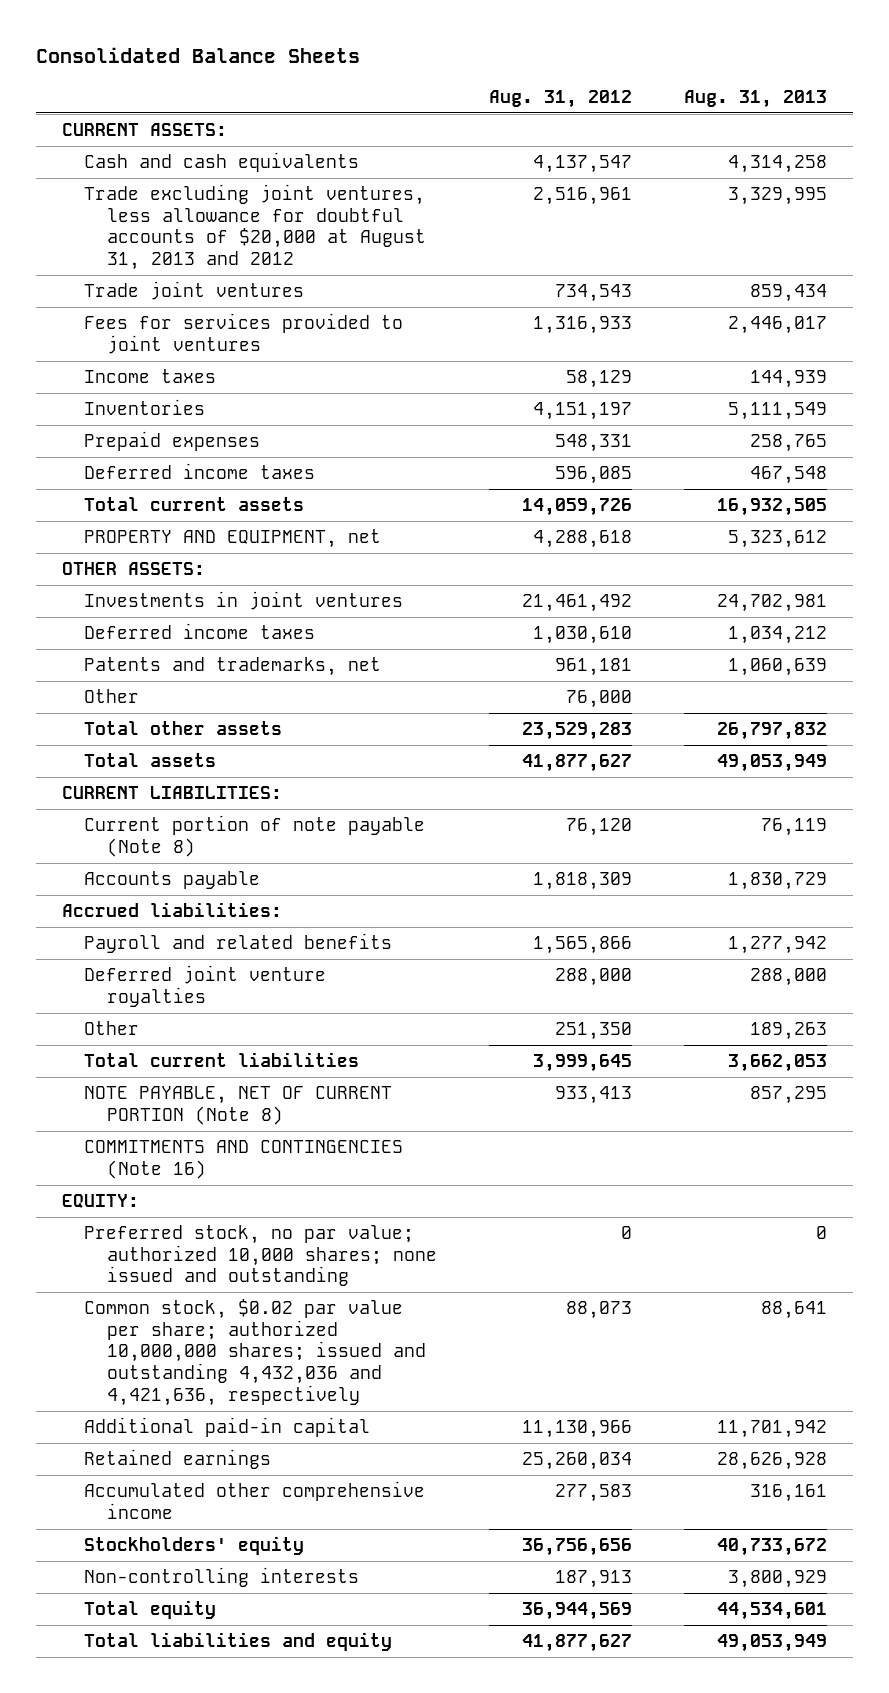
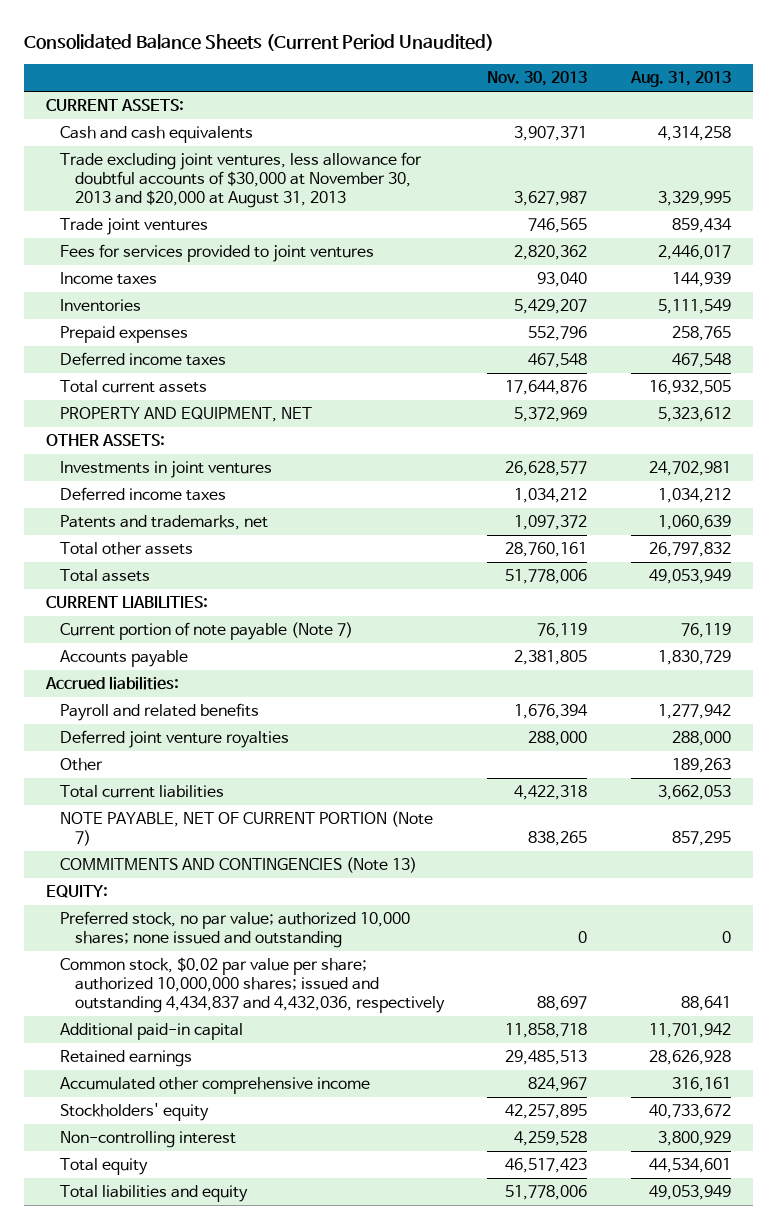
- Consolidated Balance Sheets
+ Consolidated Balance Sheets (Current Period Unaudited)
- | Aug. 31, 2012 | Aug. 31, 2013
+ | Nov. 30, 2013 | Aug. 31, 2013
- Trade excluding joint ventures, less allowance for doubtful accounts of $20,000 at August 31, 2013 and 2012 | 2,516,961 | 3,329,995
+ Trade excluding joint ventures, less allowance for doubtful accounts of $30,000 at November 30, 2013 and $20,000 at August 31, 2013 | 3,627,987 | 3,329,995
- PROPERTY AND EQUIPMENT, net | 4,288,618 | 5,323,612
+ PROPERTY AND EQUIPMENT, NET | 5,372,969 | 5,323,612
- Other | 76,000 |
- Current portion of note payable (Note 8) | 76,120 | 76,119
+ Current portion of note payable (Note 7) | 76,119 | 76,119
- NOTE PAYABLE, NET OF CURRENT PORTION (Note 8) | 933,413 | 857,295
- COMMITMENTS AND CONTINGENCIES (Note 16)
+ NOTE PAYABLE, NET OF CURRENT PORTION (Note 7) | 838,265 | 857,295
+ COMMITMENTS AND CONTINGENCIES (Note 13)
- Common stock, $0.02 par value per share; authorized 10,000,000 shares; issued and outstanding 4,432,036 and 4,421,636, respectively | 88,073 | 88,641
+ Common stock, $0.02 par value per share; authorized 10,000,000 shares; issued and outstanding 4,434,837 and 4,432,036, respectively | 88,697 | 88,641
- Non-controlling interests | 187,913 | 3,800,929
+ Non-controlling interest | 4,259,528 | 3,800,929

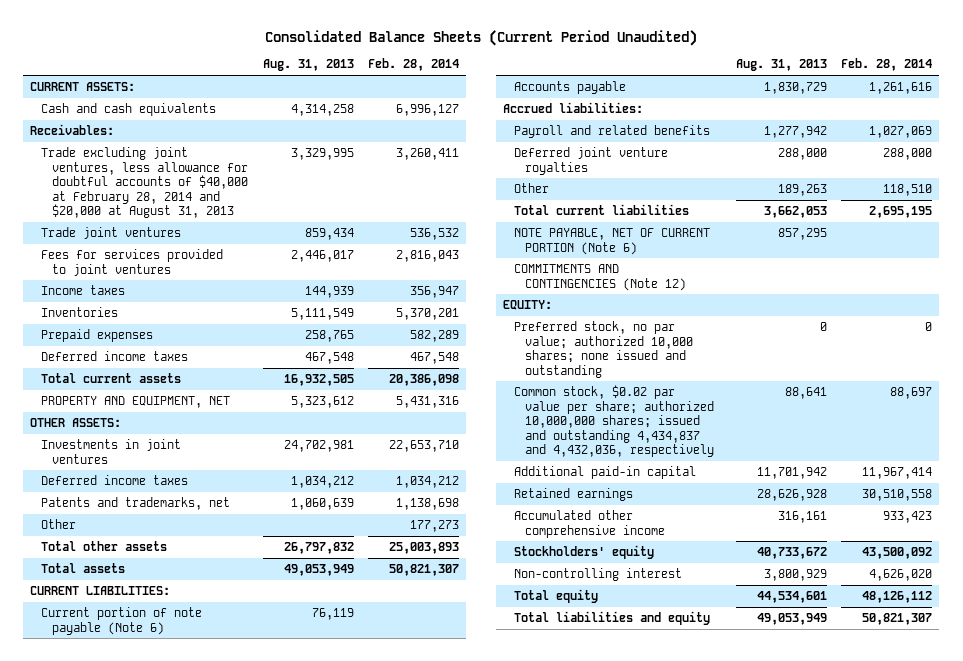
- | Nov. 30, 2013 | Aug. 31, 2013
+ | Aug. 31, 2013 | Feb. 28, 2014
- Trade excluding joint ventures, less allowance for doubtful accounts of $30,000 at November 30, 2013 and $20,000 at August 31, 2013 | 3,627,987 | 3,329,995
+ Receivables:
+ Trade excluding joint ventures, less allowance for doubtful accounts of $40,000 at February 28, 2014 and $20,000 at August 31, 2013 | 3,329,995 | 3,260,411
+ Other | | 177,273
- Current portion of note payable (Note 7) | 76,119 | 76,119
+ Current portion of note payable (Note 6) | 76,119 |
- NOTE PAYABLE, NET OF CURRENT PORTION (Note 7) | 838,265 | 857,295
- COMMITMENTS AND CONTINGENCIES (Note 13)
+ NOTE PAYABLE, NET OF CURRENT PORTION (Note 6) | 857,295 |
+ COMMITMENTS AND CONTINGENCIES (Note 12)

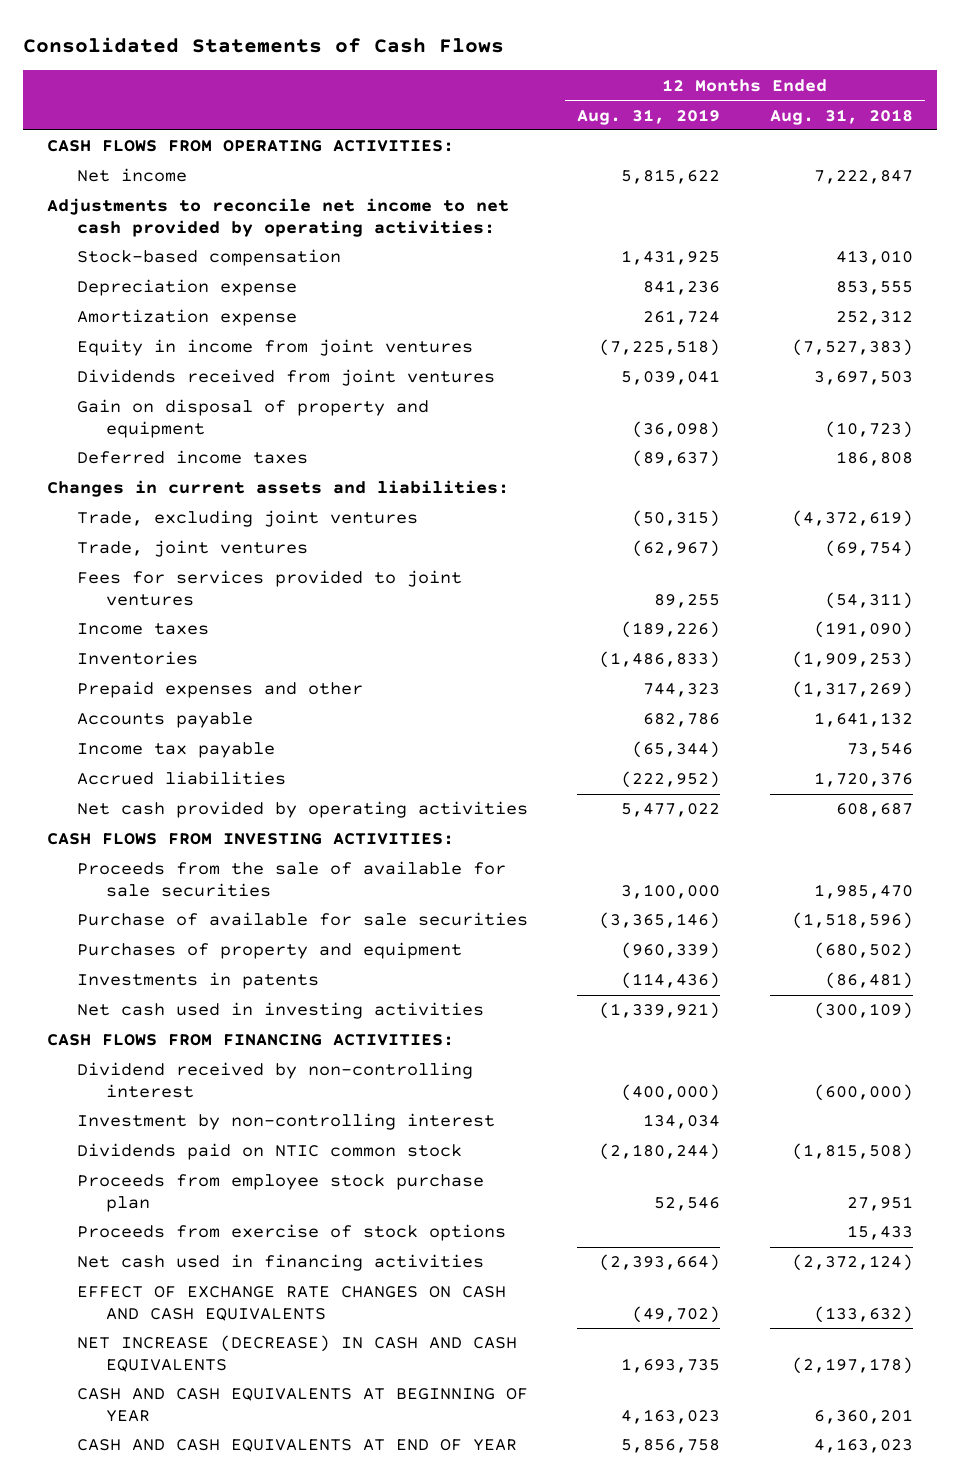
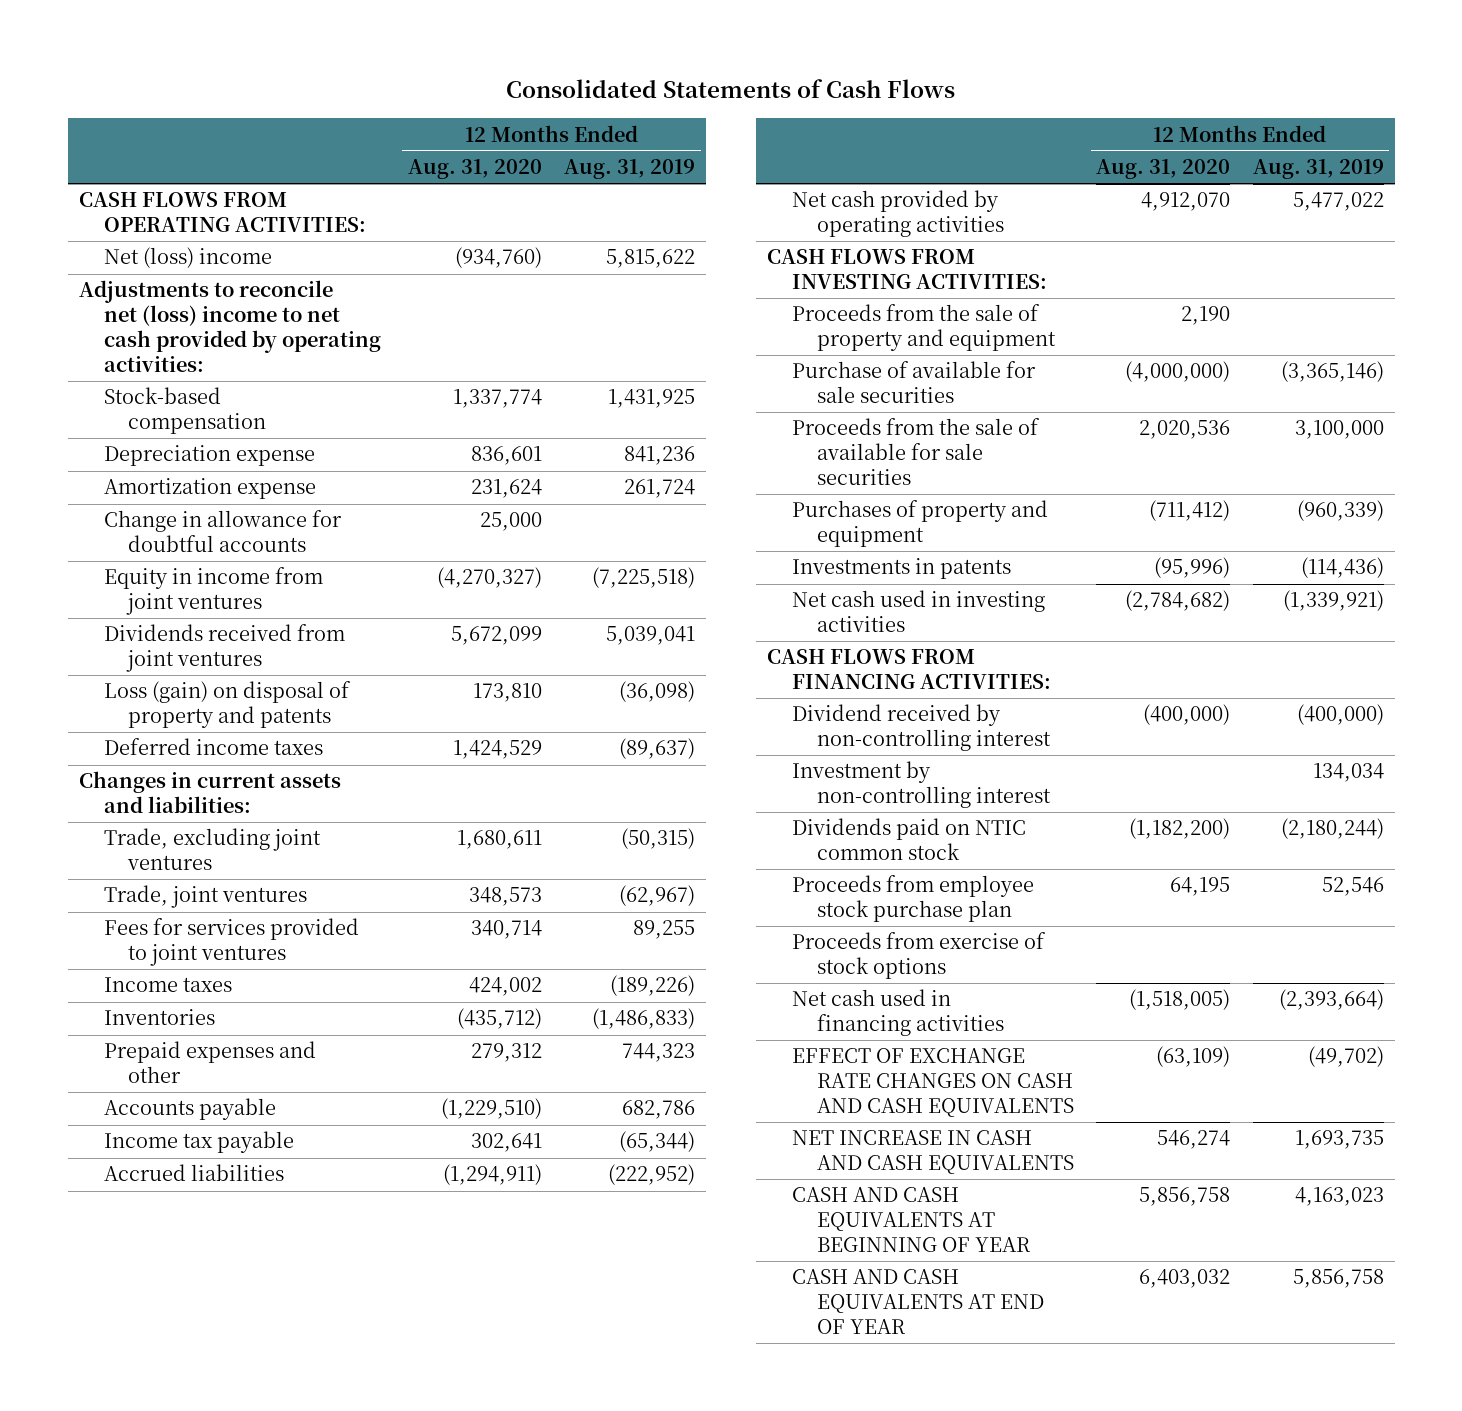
- | 12 Months Ended Aug. 31, 2019 | 12 Months Ended Aug. 31, 2018
+ | 12 Months Ended Aug. 31, 2020 | 12 Months Ended Aug. 31, 2019
- Net income | 5,815,622 | 7,222,847
- Adjustments to reconcile net income to net cash provided by operating activities:
+ Net (loss) income | (934,760) | 5,815,622
+ Adjustments to reconcile net (loss) income to net cash provided by operating activities:
+ Change in allowance for doubtful accounts | 25,000 |
- Gain on disposal of property and equipment | (36,098) | (10,723)
+ Loss (gain) on disposal of property and patents | 173,810 | (36,098)
+ Proceeds from the sale of property and equipment | 2,190 |
moved down: Proceeds from the sale of available for sale securities | 2,020,536 | 3,100,000
- NET INCREASE (DECREASE) IN CASH AND CASH EQUIVALENTS | 1,693,735 | (2,197,178)
+ NET INCREASE IN CASH AND CASH EQUIVALENTS | 546,274 | 1,693,735

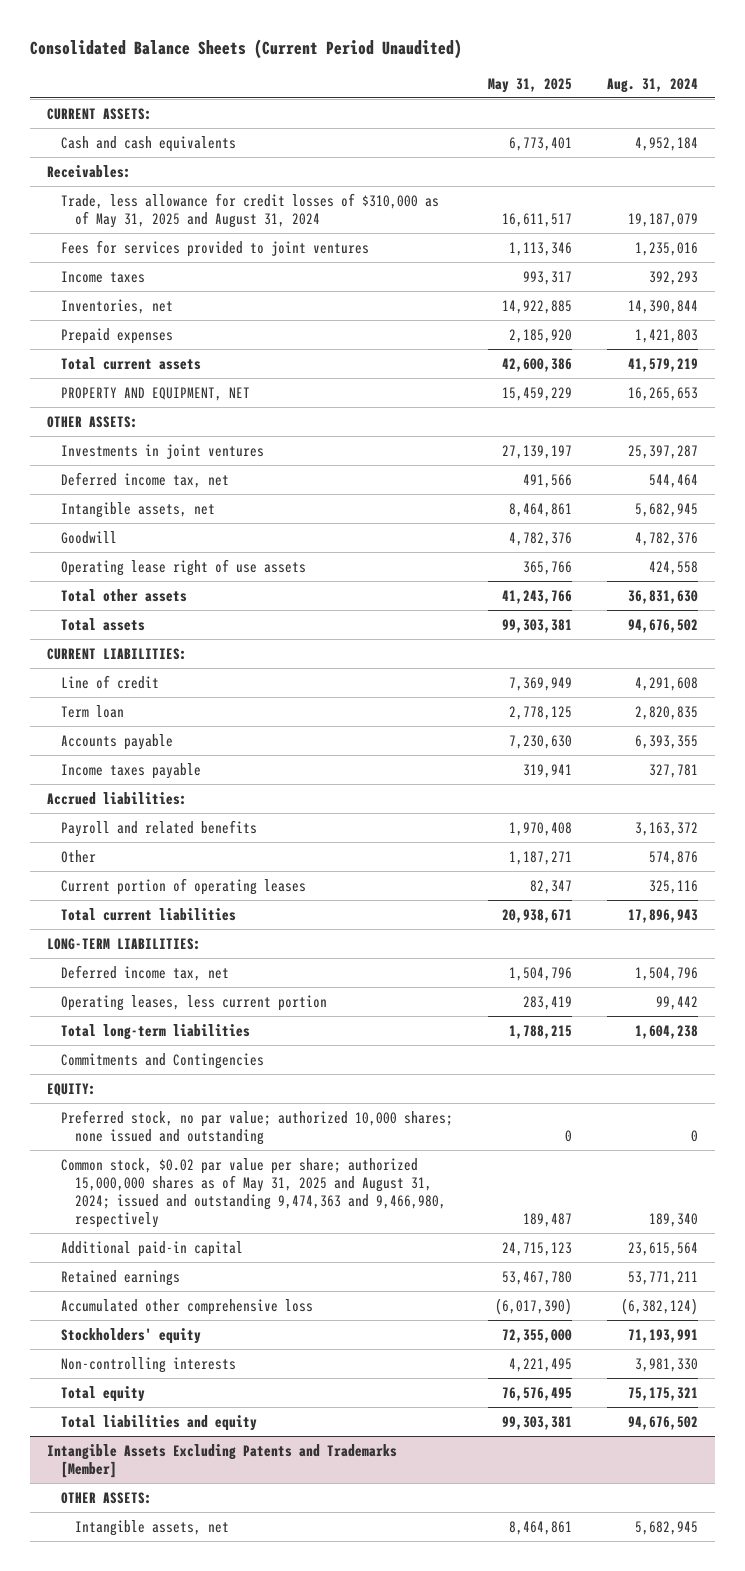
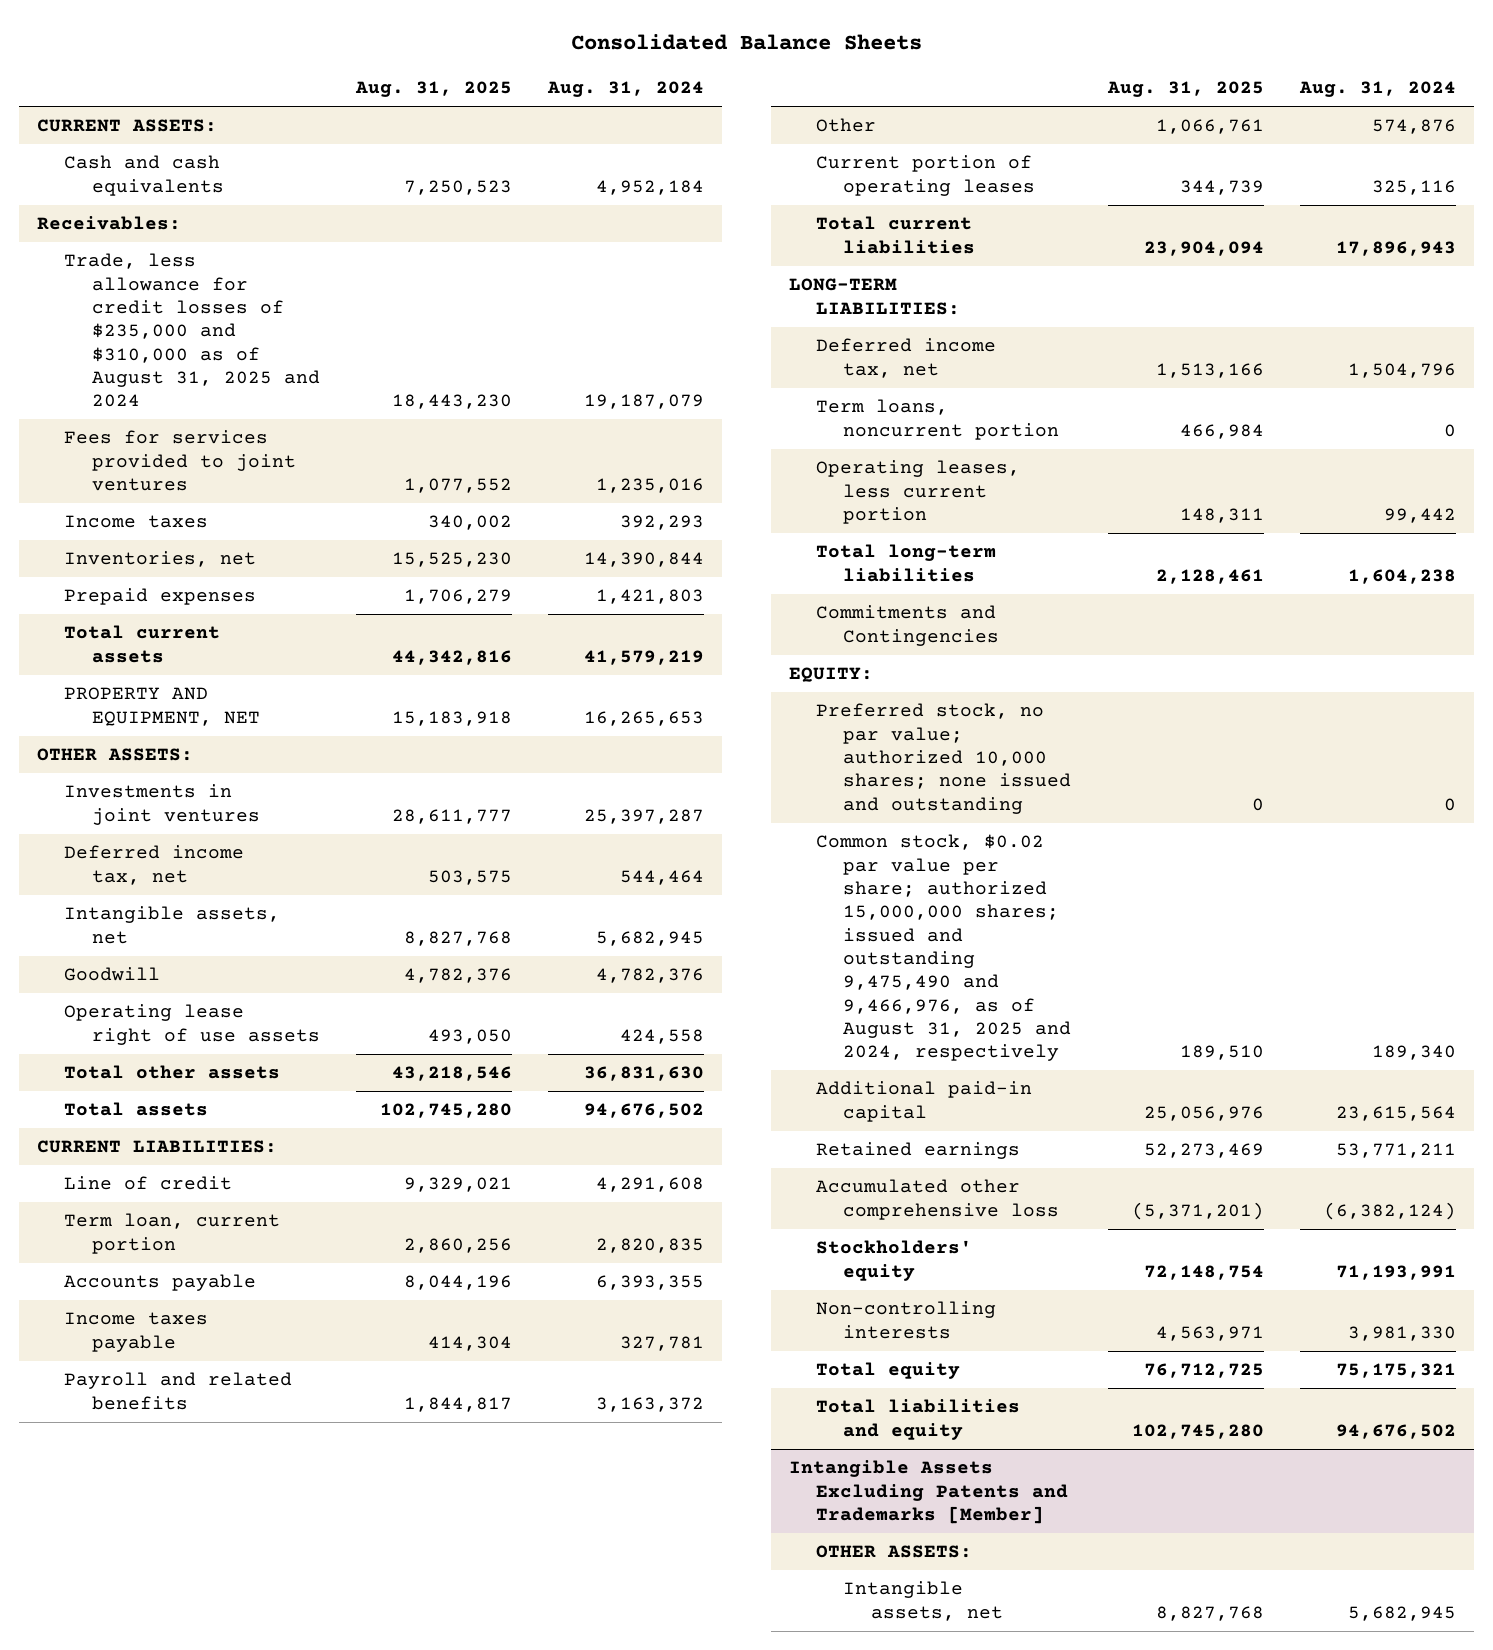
- Consolidated Balance Sheets (Current Period Unaudited)
+ Consolidated Balance Sheets
- | May 31, 2025 | Aug. 31, 2024
+ | Aug. 31, 2025 | Aug. 31, 2024
- Trade, less allowance for credit losses of $310,000 as of May 31, 2025 and August 31, 2024 | 16,611,517 | 19,187,079
+ Trade, less allowance for credit losses of $235,000 and $310,000 as of August 31, 2025 and 2024 | 18,443,230 | 19,187,079
- Term loan | 2,778,125 | 2,820,835
+ Term loan, current portion | 2,860,256 | 2,820,835
- Accrued liabilities:
+ Term loans, noncurrent portion | 466,984 | 0
- Common stock, $0.02 par value per share; authorized 15,000,000 shares as of May 31, 2025 and August 31, 2024; issued and outstanding 9,474,363 and 9,466,980, respectively | 189,487 | 189,340
+ Common stock, $0.02 par value per share; authorized 15,000,000 shares; issued and outstanding 9,475,490 and 9,466,976, as of August 31, 2025 and 2024, respectively | 189,510 | 189,340

